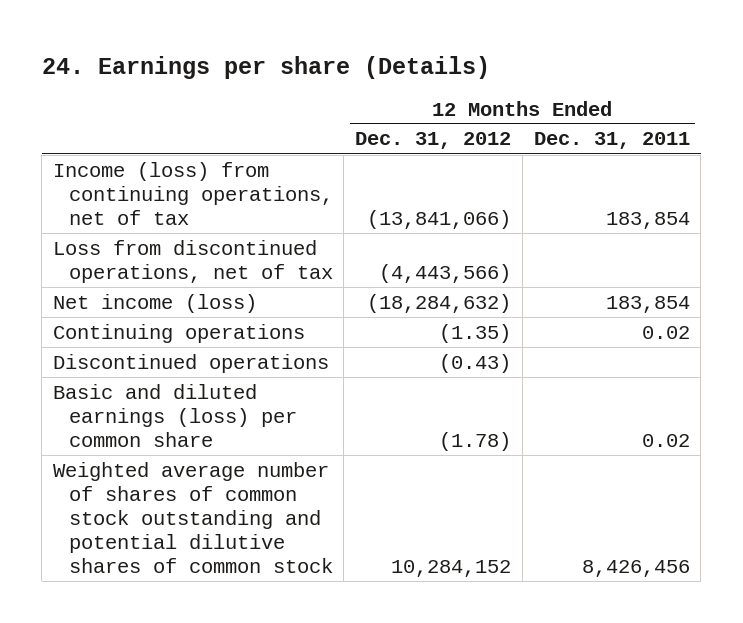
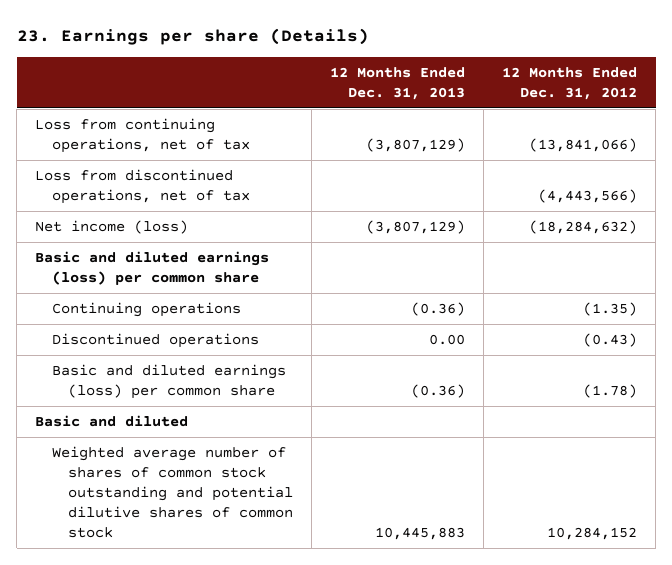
- 24. Earnings per share (Details)
+ 23. Earnings per share (Details)
- | 12 Months Ended Dec. 31, 2012 | 12 Months Ended Dec. 31, 2011
+ | 12 Months Ended Dec. 31, 2013 | 12 Months Ended Dec. 31, 2012
- Income (loss) from continuing operations, net of tax | (13,841,066) | 183,854
+ Loss from continuing operations, net of tax | (3,807,129) | (13,841,066)
+ Basic and diluted earnings (loss) per common share
+ Basic and diluted

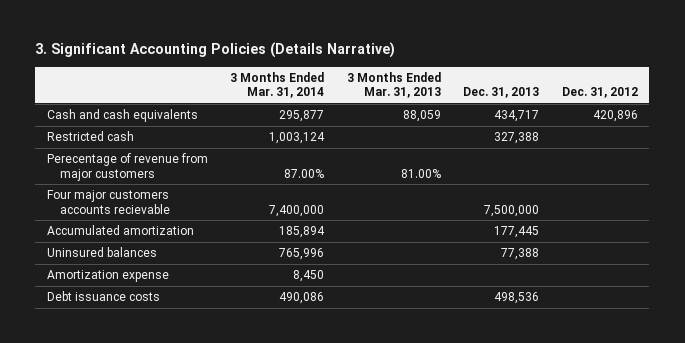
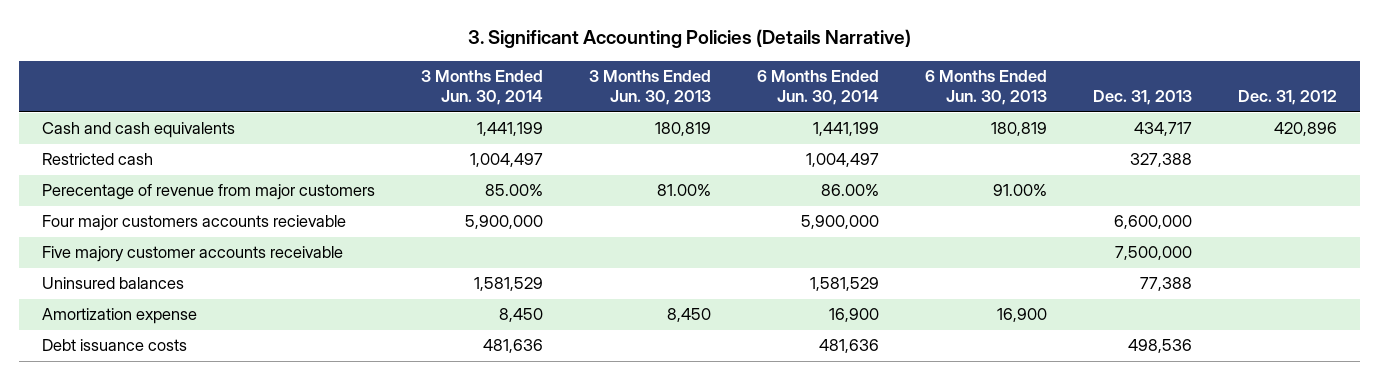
- | 3 Months Ended Mar. 31, 2014 | 3 Months Ended Mar. 31, 2013 | Dec. 31, 2013 | Dec. 31, 2012
+ | 3 Months Ended Jun. 30, 2014 | 3 Months Ended Jun. 30, 2013 | 6 Months Ended Jun. 30, 2014 | 6 Months Ended Jun. 30, 2013 | Dec. 31, 2013 | Dec. 31, 2012
- Four major customers accounts recievable | 7,400,000 | | 7,500,000 |
- Accumulated amortization | 185,894 | | 177,445 |
+ Four major customers accounts recievable | 5,900,000 | | 5,900,000 | | 6,600,000 |
+ Five majory customer accounts receivable | | | | | 7,500,000 |

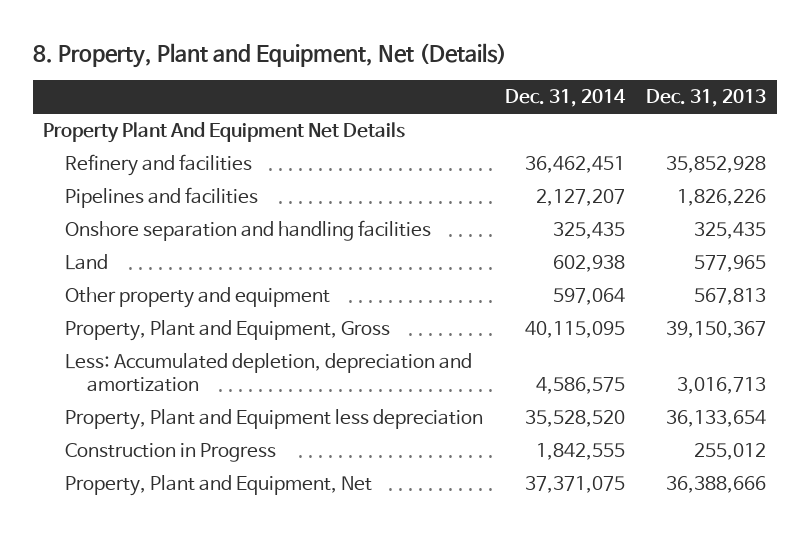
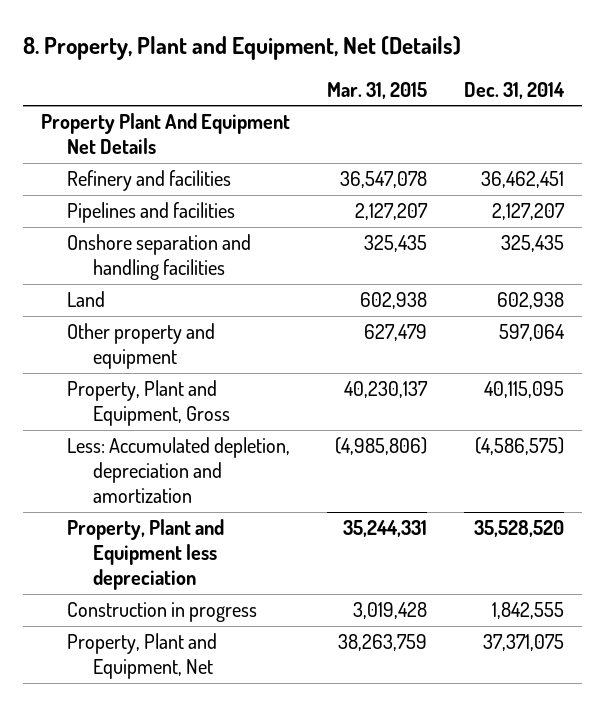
- | Dec. 31, 2014 | Dec. 31, 2013
+ | Mar. 31, 2015 | Dec. 31, 2014
- Less: Accumulated depletion, depreciation and amortization | 4,586,575 | 3,016,713
+ Less: Accumulated depletion, depreciation and amortization | (4,985,806) | (4,586,575)
- Construction in Progress | 1,842,555 | 255,012
+ Construction in progress | 3,019,428 | 1,842,555

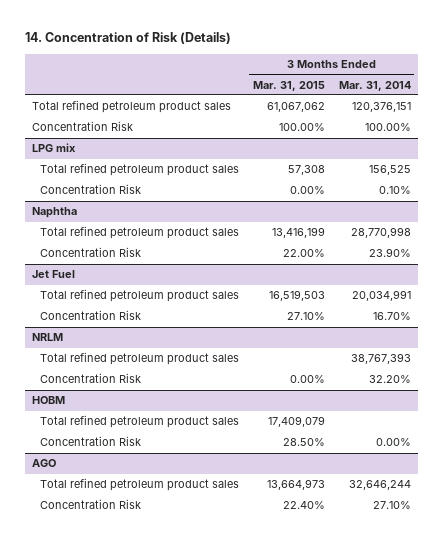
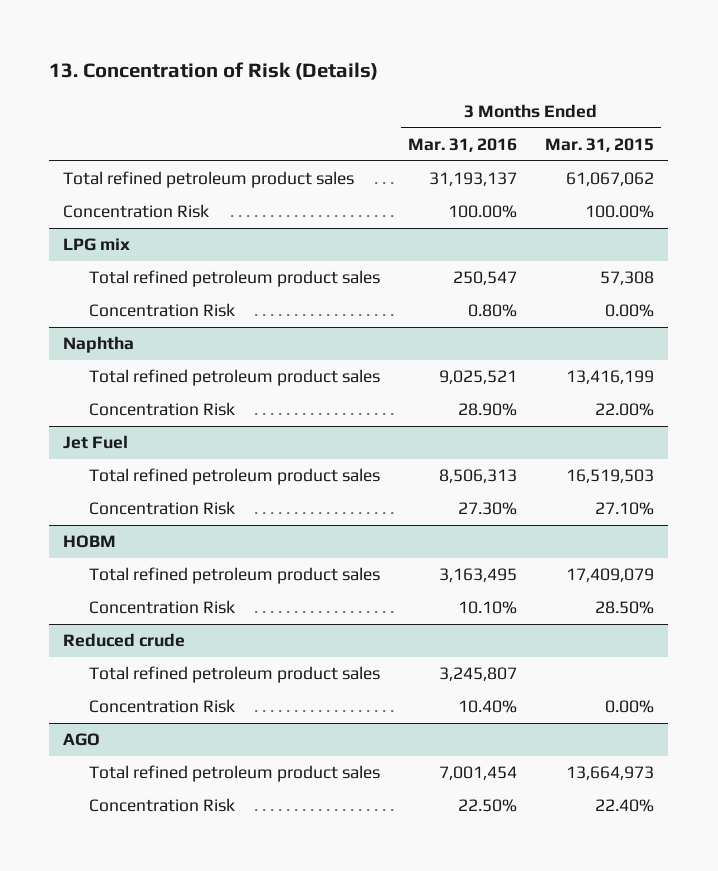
- 14. Concentration of Risk (Details)
+ 13. Concentration of Risk (Details)
- | 3 Months Ended Mar. 31, 2015 | 3 Months Ended Mar. 31, 2014
+ | 3 Months Ended Mar. 31, 2016 | 3 Months Ended Mar. 31, 2015
- NRLM
- Total refined petroleum product sales | | 38,767,393
- Concentration Risk | 0.00% | 32.20%
+ Reduced crude
+ Total refined petroleum product sales | 3,245,807 |
+ Concentration Risk | 10.40% | 0.00%

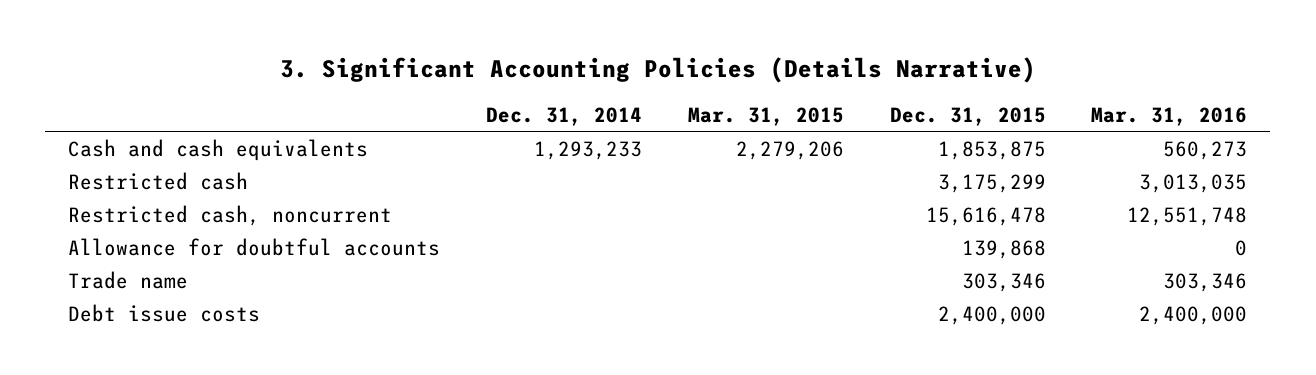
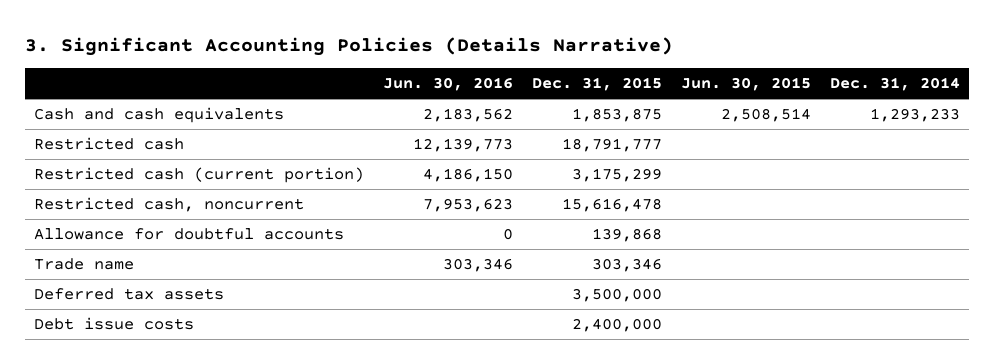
- | Dec. 31, 2014 | Mar. 31, 2015 | Dec. 31, 2015 | Mar. 31, 2016
+ | Jun. 30, 2016 | Dec. 31, 2015 | Jun. 30, 2015 | Dec. 31, 2014
- Restricted cash | | | 3,175,299 | 3,013,035
+ Restricted cash | 12,139,773 | 18,791,777 | |
+ Restricted cash (current portion) | 4,186,150 | 3,175,299 | |
+ Deferred tax assets | | 3,500,000 | |

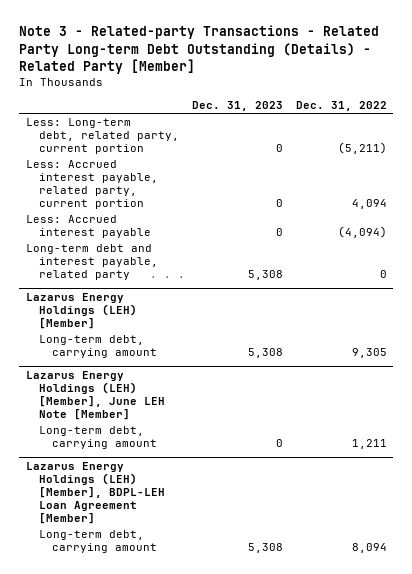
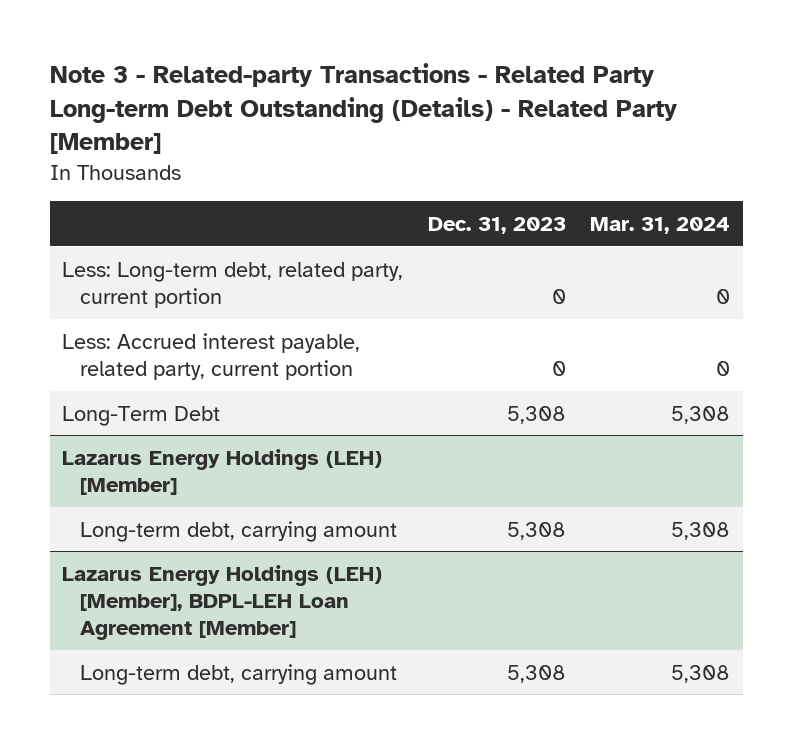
- | Dec. 31, 2023 | Dec. 31, 2022
+ | Dec. 31, 2023 | Mar. 31, 2024
- Less: Accrued interest payable | 0 | (4,094)
- Long-term debt and interest payable, related party | 5,308 | 0
+ Long-Term Debt | 5,308 | 5,308
- Lazarus Energy Holdings (LEH) [Member], June LEH Note [Member]
- Long-term debt, carrying amount | 0 | 1,211

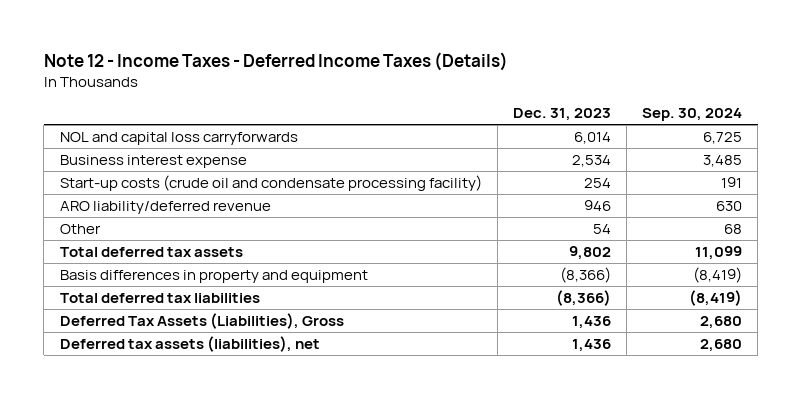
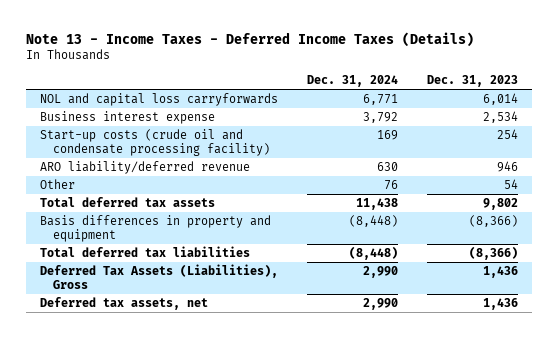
- Note 12 - Income Taxes - Deferred Income Taxes (Details)
+ Note 13 - Income Taxes - Deferred Income Taxes (Details)
- | Dec. 31, 2023 | Sep. 30, 2024
+ | Dec. 31, 2024 | Dec. 31, 2023
- Deferred tax assets (liabilities), net | 1,436 | 2,680
+ Deferred tax assets, net | 2,990 | 1,436

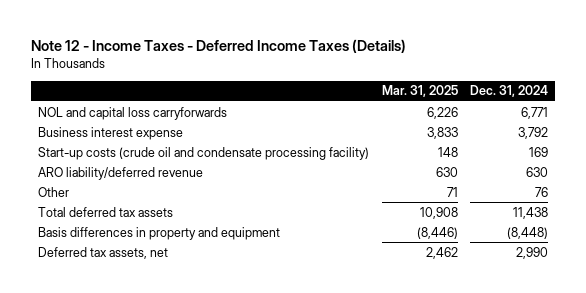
- Note 13 - Income Taxes - Deferred Income Taxes (Details)
+ Note 12 - Income Taxes - Deferred Income Taxes (Details)
- | Dec. 31, 2024 | Dec. 31, 2023
+ | Mar. 31, 2025 | Dec. 31, 2024
- Total deferred tax liabilities | (8,448) | (8,366)
- Deferred Tax Assets (Liabilities), Gross | 2,990 | 1,436

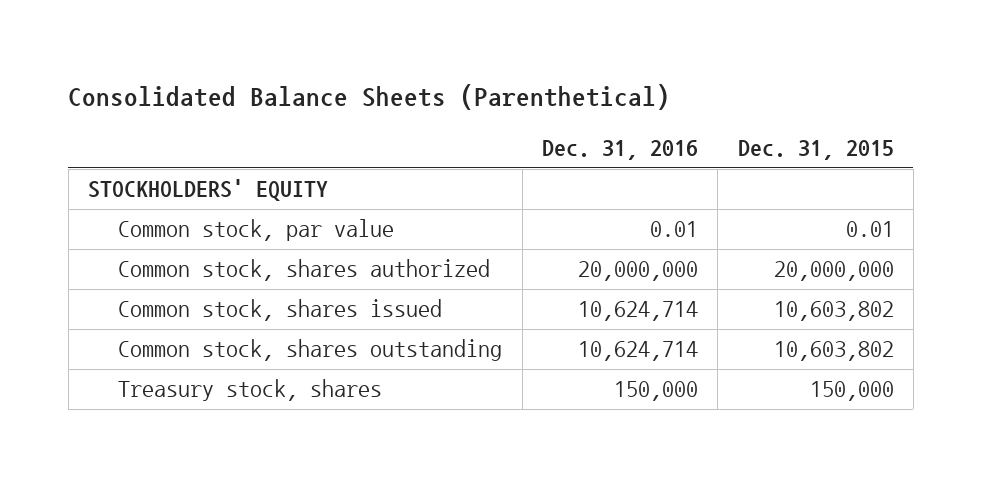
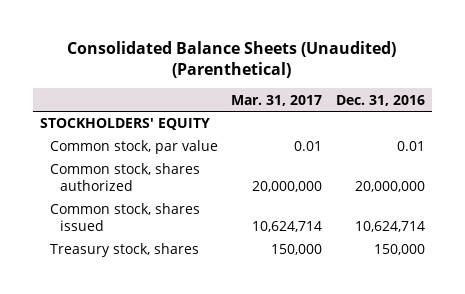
- Consolidated Balance Sheets (Parenthetical)
+ Consolidated Balance Sheets (Unaudited) (Parenthetical)
- | Dec. 31, 2016 | Dec. 31, 2015
+ | Mar. 31, 2017 | Dec. 31, 2016
- Common stock, shares outstanding | 10,624,714 | 10,603,802

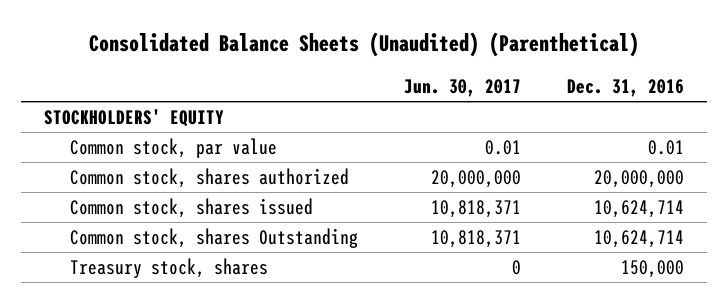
- | Mar. 31, 2017 | Dec. 31, 2016
+ | Jun. 30, 2017 | Dec. 31, 2016
+ Common stock, shares Outstanding | 10,818,371 | 10,624,714

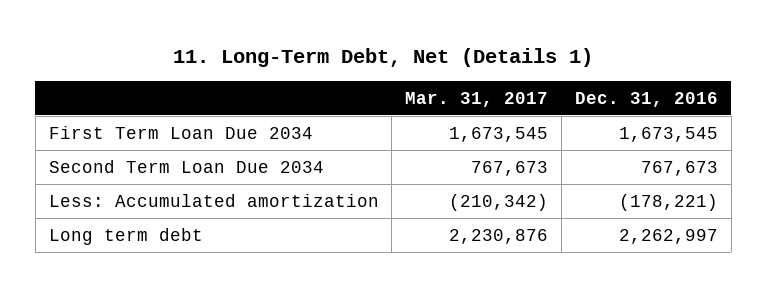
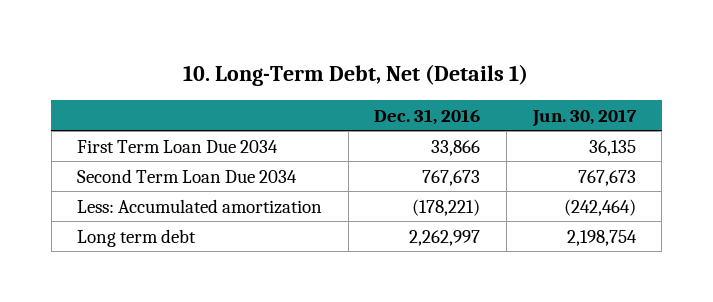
- 11. Long-Term Debt, Net (Details 1)
+ 10. Long-Term Debt, Net (Details 1)
- | Mar. 31, 2017 | Dec. 31, 2016
+ | Dec. 31, 2016 | Jun. 30, 2017
- First Term Loan Due 2034 | 1,673,545 | 1,673,545
+ First Term Loan Due 2034 | 33,866 | 36,135

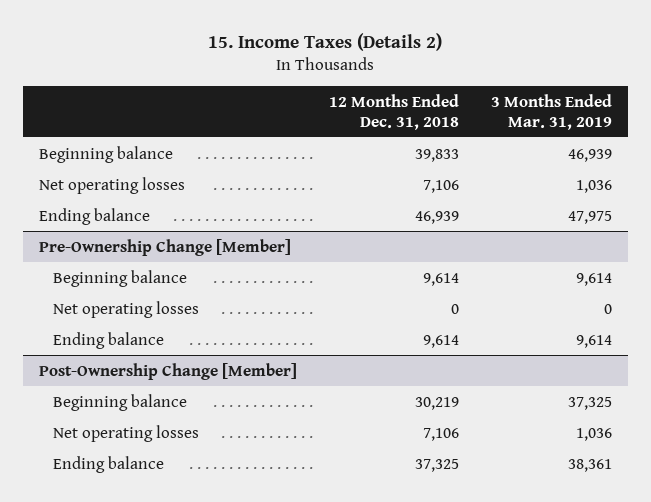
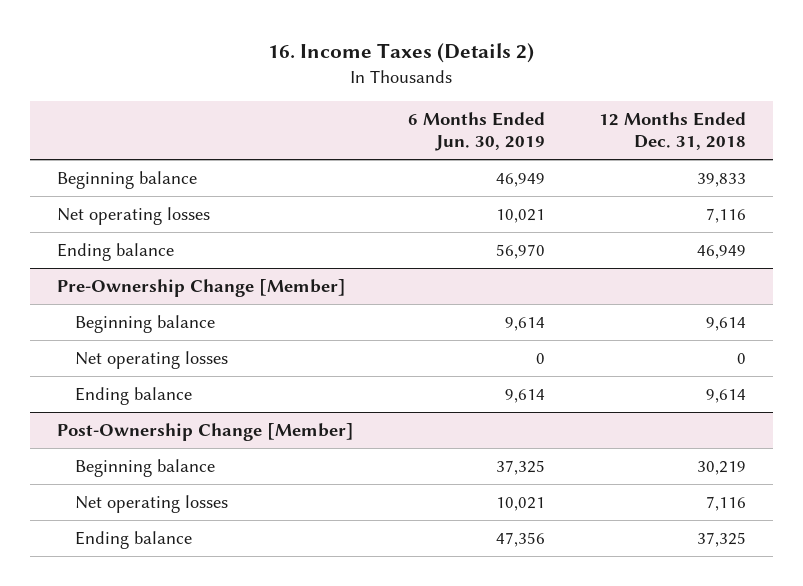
- 15. Income Taxes (Details 2)
+ 16. Income Taxes (Details 2)
- | 12 Months Ended Dec. 31, 2018 | 3 Months Ended Mar. 31, 2019
+ | 6 Months Ended Jun. 30, 2019 | 12 Months Ended Dec. 31, 2018
- Net operating losses | 7,106 | 1,036
- Ending balance | 46,939 | 47,975
+ Net operating losses | 10,021 | 7,116
+ Ending balance | 56,970 | 46,949
@ Post-Ownership Change [Member]
- Net operating losses | 7,106 | 1,036
+ Net operating losses | 10,021 | 7,116

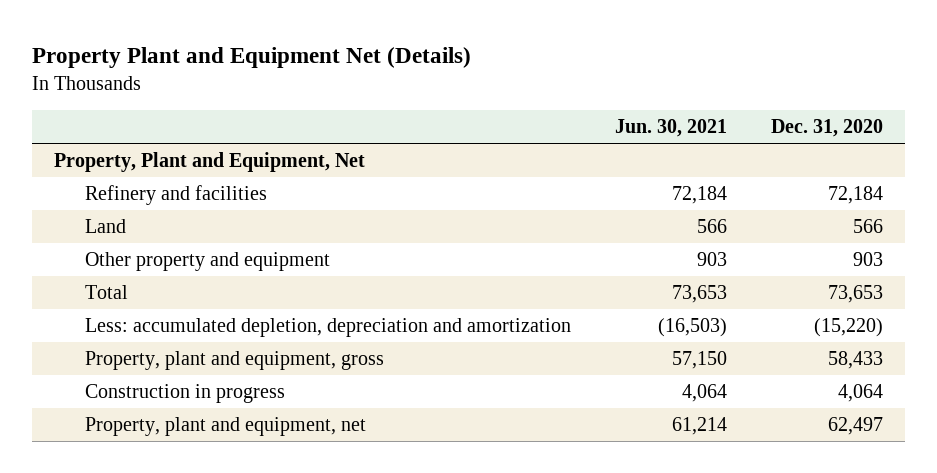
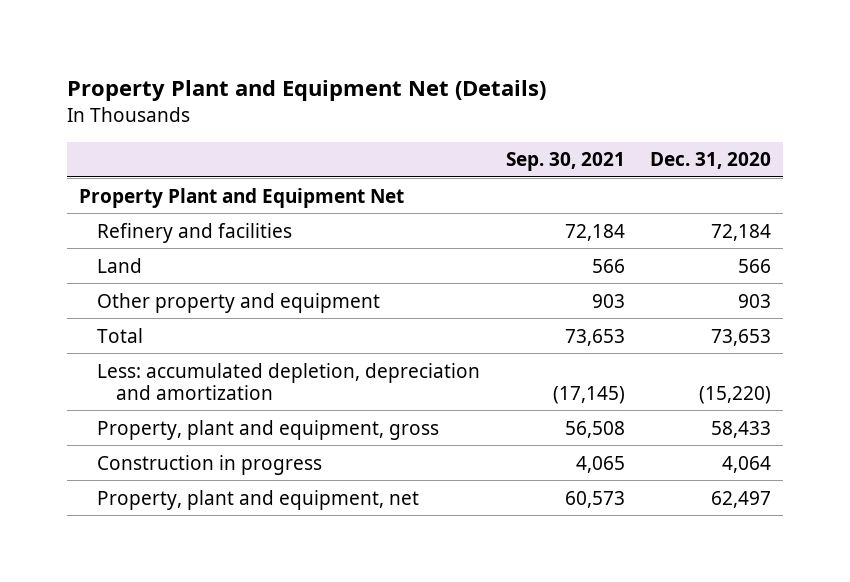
- | Jun. 30, 2021 | Dec. 31, 2020
+ | Sep. 30, 2021 | Dec. 31, 2020
- Property, Plant and Equipment, Net
+ Property Plant and Equipment Net

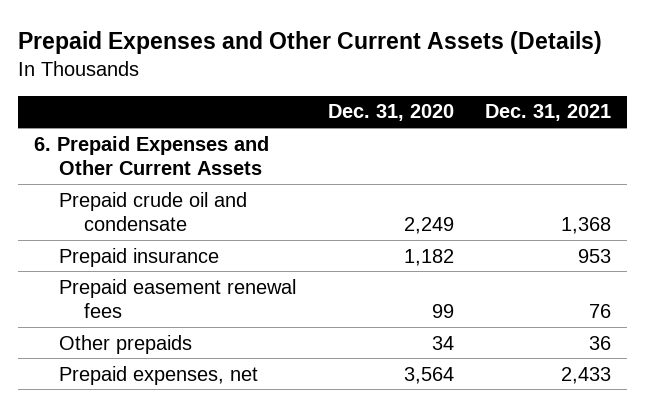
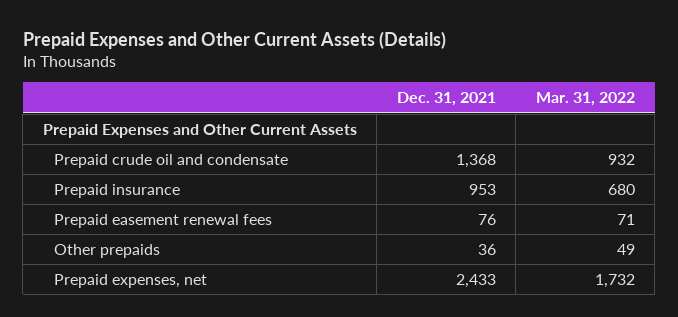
- | Dec. 31, 2020 | Dec. 31, 2021
+ | Dec. 31, 2021 | Mar. 31, 2022
- 6. Prepaid Expenses and Other Current Assets
+ Prepaid Expenses and Other Current Assets

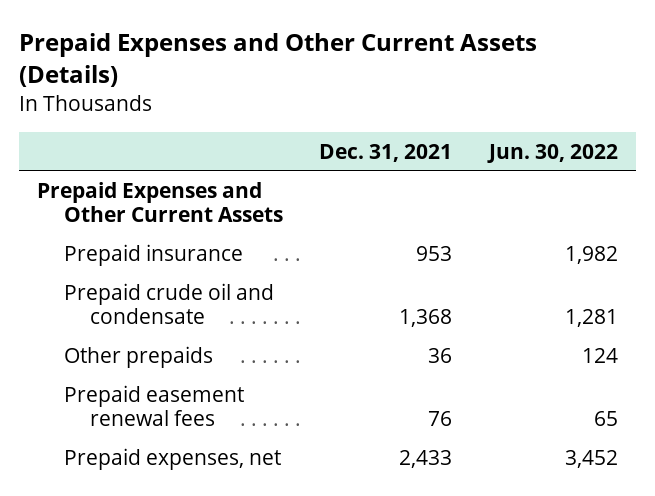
- | Dec. 31, 2021 | Mar. 31, 2022
+ | Dec. 31, 2021 | Jun. 30, 2022
moved down: Prepaid crude oil and condensate | 1,368 | 1,281
moved down: Prepaid easement renewal fees | 76 | 65

